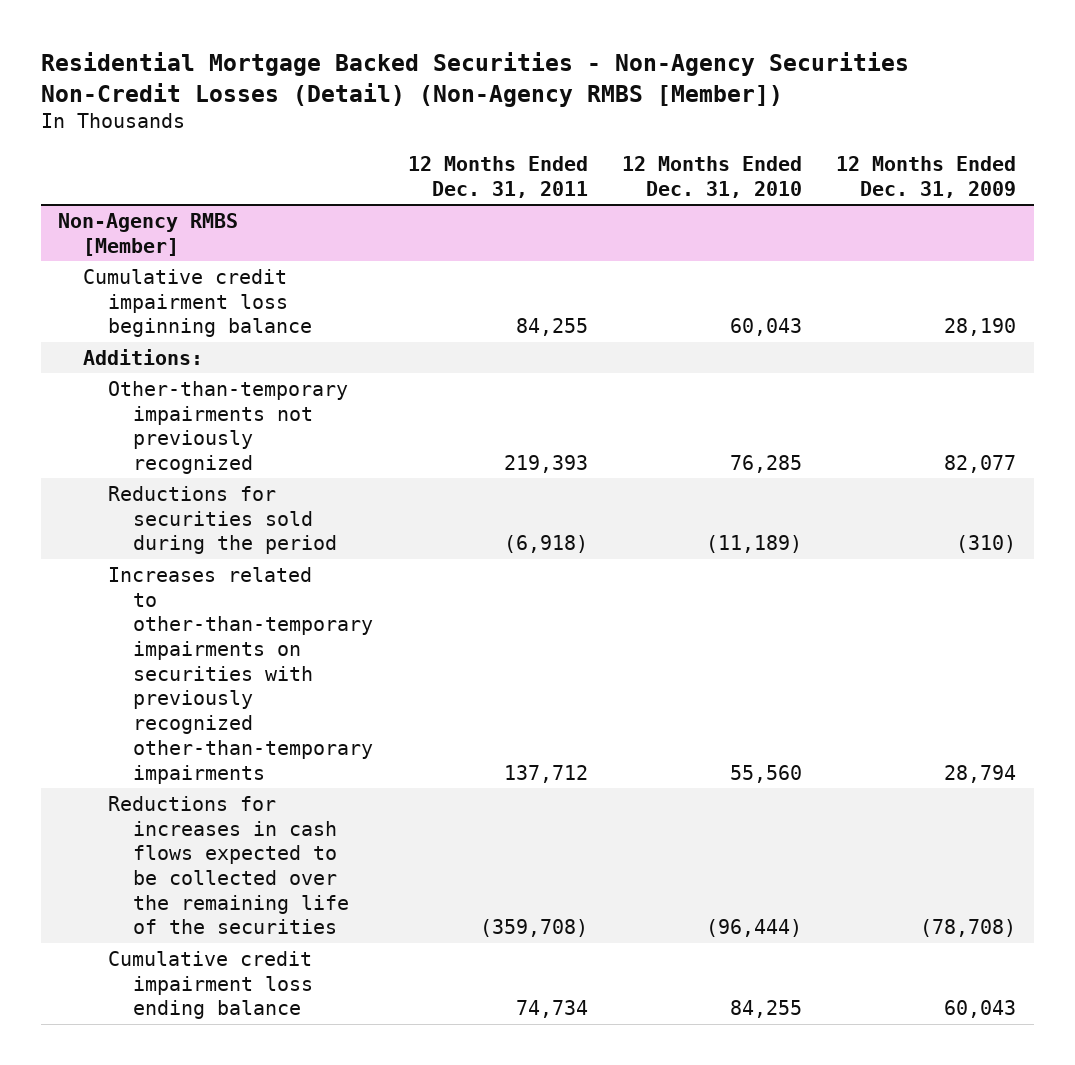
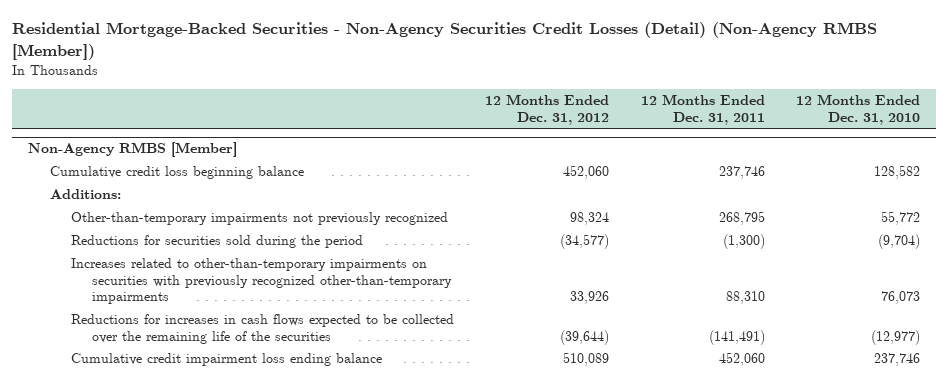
- Residential Mortgage Backed Securities - Non-Agency Securities Non-Credit Losses (Detail) (Non-Agency RMBS [Member])
+ Residential Mortgage-Backed Securities - Non-Agency Securities Credit Losses (Detail) (Non-Agency RMBS [Member])
- | 12 Months Ended Dec. 31, 2011 | 12 Months Ended Dec. 31, 2010 | 12 Months Ended Dec. 31, 2009
+ | 12 Months Ended Dec. 31, 2012 | 12 Months Ended Dec. 31, 2011 | 12 Months Ended Dec. 31, 2010
@ Non-Agency RMBS [Member]
- Cumulative credit impairment loss beginning balance | 84,255 | 60,043 | 28,190
+ Cumulative credit loss beginning balance | 452,060 | 237,746 | 128,582
- Other-than-temporary impairments not previously recognized | 219,393 | 76,285 | 82,077
- Reductions for securities sold during the period | (6,918) | (11,189) | (310)
- Increases related to other-than-temporary impairments on securities with previously recognized other-than-temporary impairments | 137,712 | 55,560 | 28,794
- Reductions for increases in cash flows expected to be collected over the remaining life of the securities | (359,708) | (96,444) | (78,708)
- Cumulative credit impairment loss ending balance | 74,734 | 84,255 | 60,043
+ Other-than-temporary impairments not previously recognized | 98,324 | 268,795 | 55,772
+ Reductions for securities sold during the period | (34,577) | (1,300) | (9,704)
+ Increases related to other-than-temporary impairments on securities with previously recognized other-than-temporary impairments | 33,926 | 88,310 | 76,073
+ Reductions for increases in cash flows expected to be collected over the remaining life of the securities | (39,644) | (141,491) | (12,977)
+ Cumulative credit impairment loss ending balance | 510,089 | 452,060 | 237,746

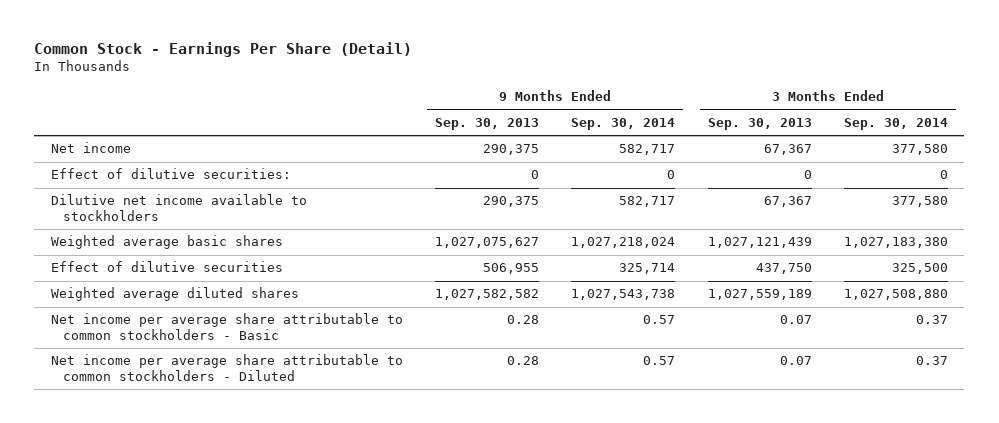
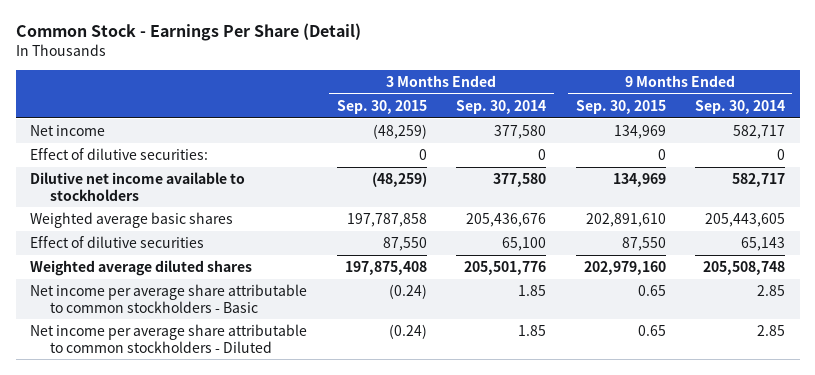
- | 9 Months Ended Sep. 30, 2013 | 9 Months Ended Sep. 30, 2014 | 3 Months Ended Sep. 30, 2013 | 3 Months Ended Sep. 30, 2014
+ | 3 Months Ended Sep. 30, 2015 | 3 Months Ended Sep. 30, 2014 | 9 Months Ended Sep. 30, 2015 | 9 Months Ended Sep. 30, 2014
- Weighted average basic shares | 1,027,075,627 | 1,027,218,024 | 1,027,121,439 | 1,027,183,380
- Effect of dilutive securities | 506,955 | 325,714 | 437,750 | 325,500
- Weighted average diluted shares | 1,027,582,582 | 1,027,543,738 | 1,027,559,189 | 1,027,508,880
- Net income per average share attributable to common stockholders - Basic | 0.28 | 0.57 | 0.07 | 0.37
- Net income per average share attributable to common stockholders - Diluted | 0.28 | 0.57 | 0.07 | 0.37
+ Weighted average basic shares | 197,787,858 | 205,436,676 | 202,891,610 | 205,443,605
+ Effect of dilutive securities | 87,550 | 65,100 | 87,550 | 65,143
+ Weighted average diluted shares | 197,875,408 | 205,501,776 | 202,979,160 | 205,508,748
+ Net income per average share attributable to common stockholders - Basic | (0.24) | 1.85 | 0.65 | 2.85
+ Net income per average share attributable to common stockholders - Diluted | (0.24) | 1.85 | 0.65 | 2.85

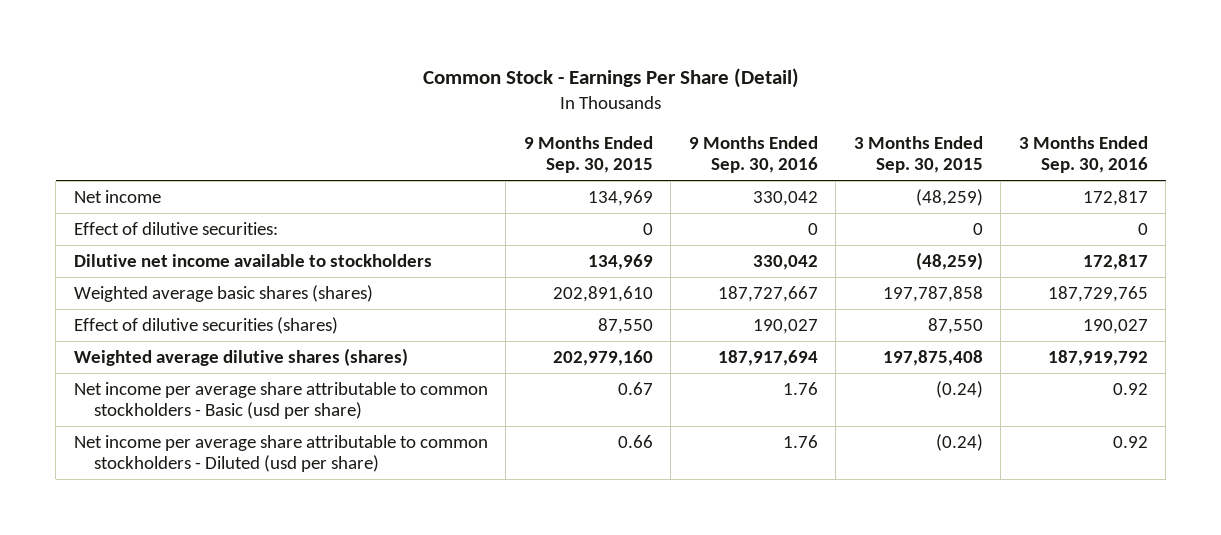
- | 3 Months Ended Sep. 30, 2015 | 3 Months Ended Sep. 30, 2014 | 9 Months Ended Sep. 30, 2015 | 9 Months Ended Sep. 30, 2014
+ | 9 Months Ended Sep. 30, 2015 | 9 Months Ended Sep. 30, 2016 | 3 Months Ended Sep. 30, 2015 | 3 Months Ended Sep. 30, 2016
- Weighted average basic shares | 197,787,858 | 205,436,676 | 202,891,610 | 205,443,605
- Effect of dilutive securities | 87,550 | 65,100 | 87,550 | 65,143
- Weighted average diluted shares | 197,875,408 | 205,501,776 | 202,979,160 | 205,508,748
- Net income per average share attributable to common stockholders - Basic | (0.24) | 1.85 | 0.65 | 2.85
- Net income per average share attributable to common stockholders - Diluted | (0.24) | 1.85 | 0.65 | 2.85
+ Weighted average basic shares (shares) | 202,891,610 | 187,727,667 | 197,787,858 | 187,729,765
+ Effect of dilutive securities (shares) | 87,550 | 190,027 | 87,550 | 190,027
+ Weighted average dilutive shares (shares) | 202,979,160 | 187,917,694 | 197,875,408 | 187,919,792
+ Net income per average share attributable to common stockholders - Basic (usd per share) | 0.67 | 1.76 | (0.24) | 0.92
+ Net income per average share attributable to common stockholders - Diluted (usd per share) | 0.66 | 1.76 | (0.24) | 0.92

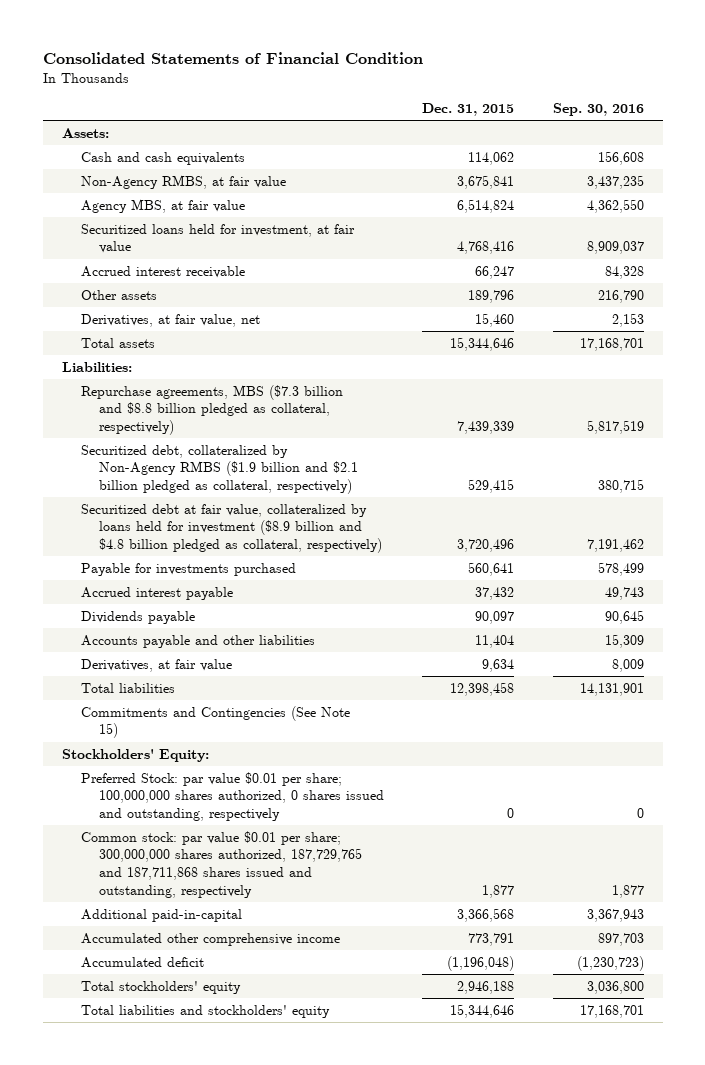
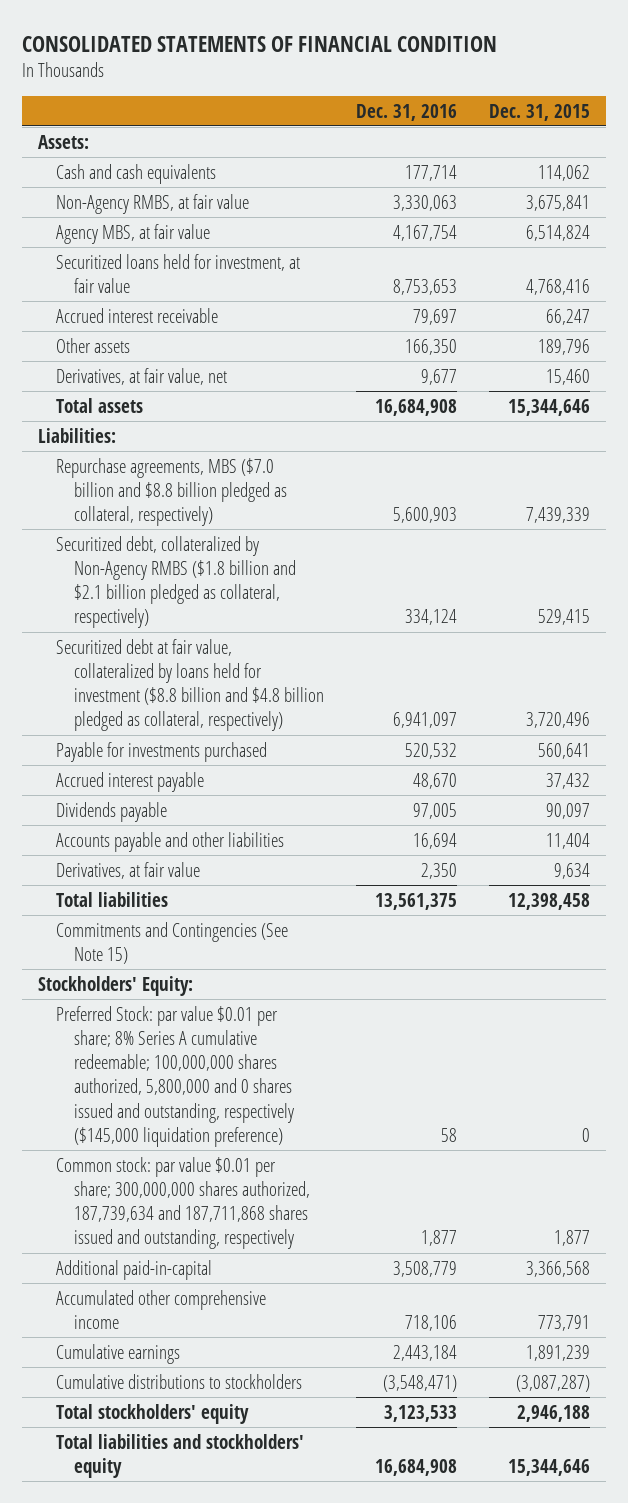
- Consolidated Statements of Financial Condition
+ CONSOLIDATED STATEMENTS OF FINANCIAL CONDITION
- | Dec. 31, 2015 | Sep. 30, 2016
+ | Dec. 31, 2016 | Dec. 31, 2015
- Repurchase agreements, MBS ($7.3 billion and $8.8 billion pledged as collateral, respectively) | 7,439,339 | 5,817,519
- Securitized debt, collateralized by Non-Agency RMBS ($1.9 billion and $2.1 billion pledged as collateral, respectively) | 529,415 | 380,715
- Securitized debt at fair value, collateralized by loans held for investment ($8.9 billion and $4.8 billion pledged as collateral, respectively) | 3,720,496 | 7,191,462
+ Repurchase agreements, MBS ($7.0 billion and $8.8 billion pledged as collateral, respectively) | 5,600,903 | 7,439,339
+ Securitized debt, collateralized by Non-Agency RMBS ($1.8 billion and $2.1 billion pledged as collateral, respectively) | 334,124 | 529,415
+ Securitized debt at fair value, collateralized by loans held for investment ($8.8 billion and $4.8 billion pledged as collateral, respectively) | 6,941,097 | 3,720,496
- Preferred Stock: par value $0.01 per share; 100,000,000 shares authorized, 0 shares issued and outstanding, respectively | 0 | 0
- Common stock: par value $0.01 per share; 300,000,000 shares authorized, 187,729,765 and 187,711,868 shares issued and outstanding, respectively | 1,877 | 1,877
+ Preferred Stock: par value $0.01 per share; 8% Series A cumulative redeemable; 100,000,000 shares authorized, 5,800,000 and 0 shares issued and outstanding, respectively ($145,000 liquidation preference) | 58 | 0
+ Common stock: par value $0.01 per share; 300,000,000 shares authorized, 187,739,634 and 187,711,868 shares issued and outstanding, respectively | 1,877 | 1,877
- Accumulated deficit | (1,196,048) | (1,230,723)
+ Cumulative earnings | 2,443,184 | 1,891,239
+ Cumulative distributions to stockholders | (3,548,471) | (3,087,287)

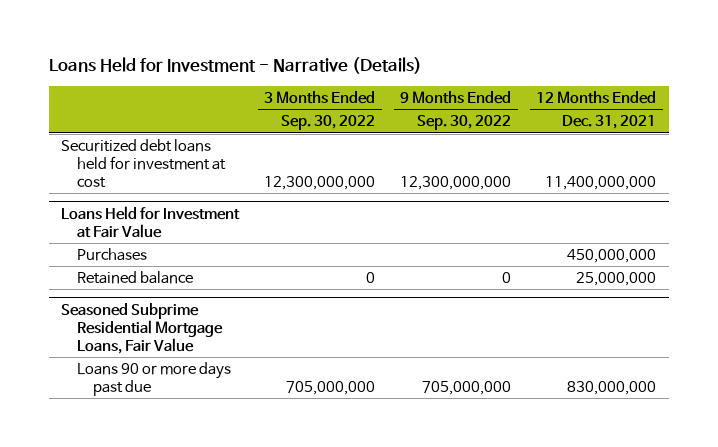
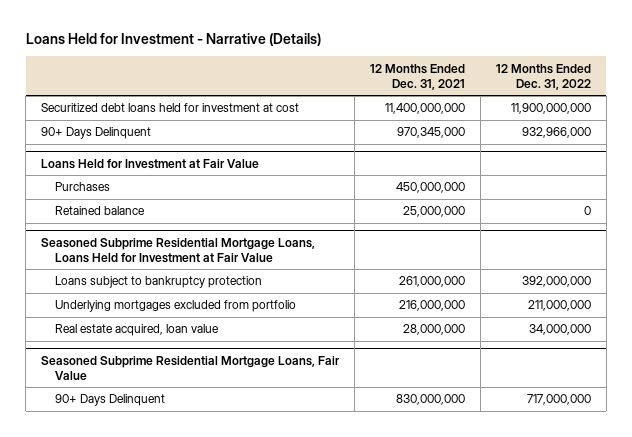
- | 3 Months Ended Sep. 30, 2022 | 9 Months Ended Sep. 30, 2022 | 12 Months Ended Dec. 31, 2021
+ | 12 Months Ended Dec. 31, 2021 | 12 Months Ended Dec. 31, 2022
+ 90+ Days Delinquent | 970,345,000 | 932,966,000
+ Seasoned Subprime Residential Mortgage Loans, Loans Held for Investment at Fair Value
+ Loans subject to bankruptcy protection | 261,000,000 | 392,000,000
+ Underlying mortgages excluded from portfolio | 216,000,000 | 211,000,000
+ Real estate acquired, loan value | 28,000,000 | 34,000,000
@ Seasoned Subprime Residential Mortgage Loans, Fair Value
- Loans 90 or more days past due | 705,000,000 | 705,000,000 | 830,000,000
+ 90+ Days Delinquent | 830,000,000 | 717,000,000

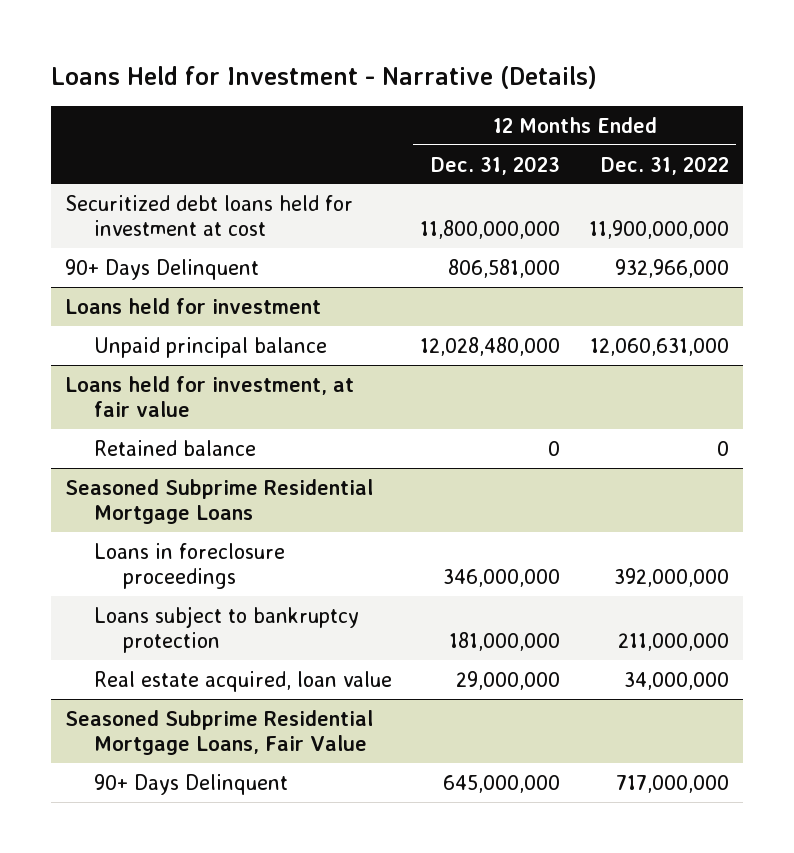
- | 12 Months Ended Dec. 31, 2021 | 12 Months Ended Dec. 31, 2022
+ | 12 Months Ended Dec. 31, 2023 | 12 Months Ended Dec. 31, 2022
- Loans Held for Investment at Fair Value
- Purchases | 450,000,000 |
+ Loans held for investment
+ Unpaid principal balance | 12,028,480,000 | 12,060,631,000
+ Loans held for investment, at fair value
- Seasoned Subprime Residential Mortgage Loans, Loans Held for Investment at Fair Value
- Loans subject to bankruptcy protection | 261,000,000 | 392,000,000
- Underlying mortgages excluded from portfolio | 216,000,000 | 211,000,000
+ Seasoned Subprime Residential Mortgage Loans
+ Loans in foreclosure proceedings | 346,000,000 | 392,000,000
+ Loans subject to bankruptcy protection | 181,000,000 | 211,000,000

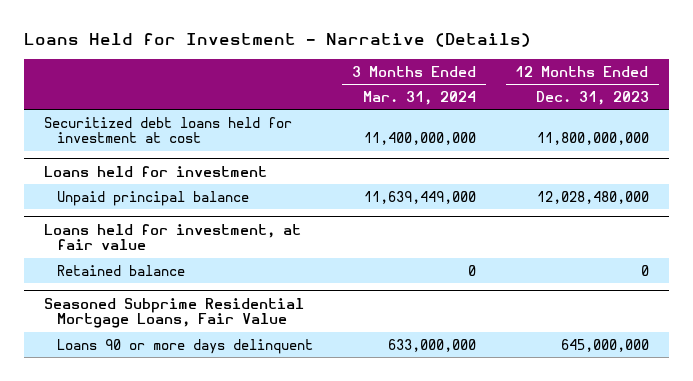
- | 12 Months Ended Dec. 31, 2023 | 12 Months Ended Dec. 31, 2022
+ | 3 Months Ended Mar. 31, 2024 | 12 Months Ended Dec. 31, 2023
- 90+ Days Delinquent | 806,581,000 | 932,966,000
- Seasoned Subprime Residential Mortgage Loans
- Loans in foreclosure proceedings | 346,000,000 | 392,000,000
- Loans subject to bankruptcy protection | 181,000,000 | 211,000,000
- Real estate acquired, loan value | 29,000,000 | 34,000,000
@ Seasoned Subprime Residential Mortgage Loans, Fair Value
- 90+ Days Delinquent | 645,000,000 | 717,000,000
+ Loans 90 or more days delinquent | 633,000,000 | 645,000,000

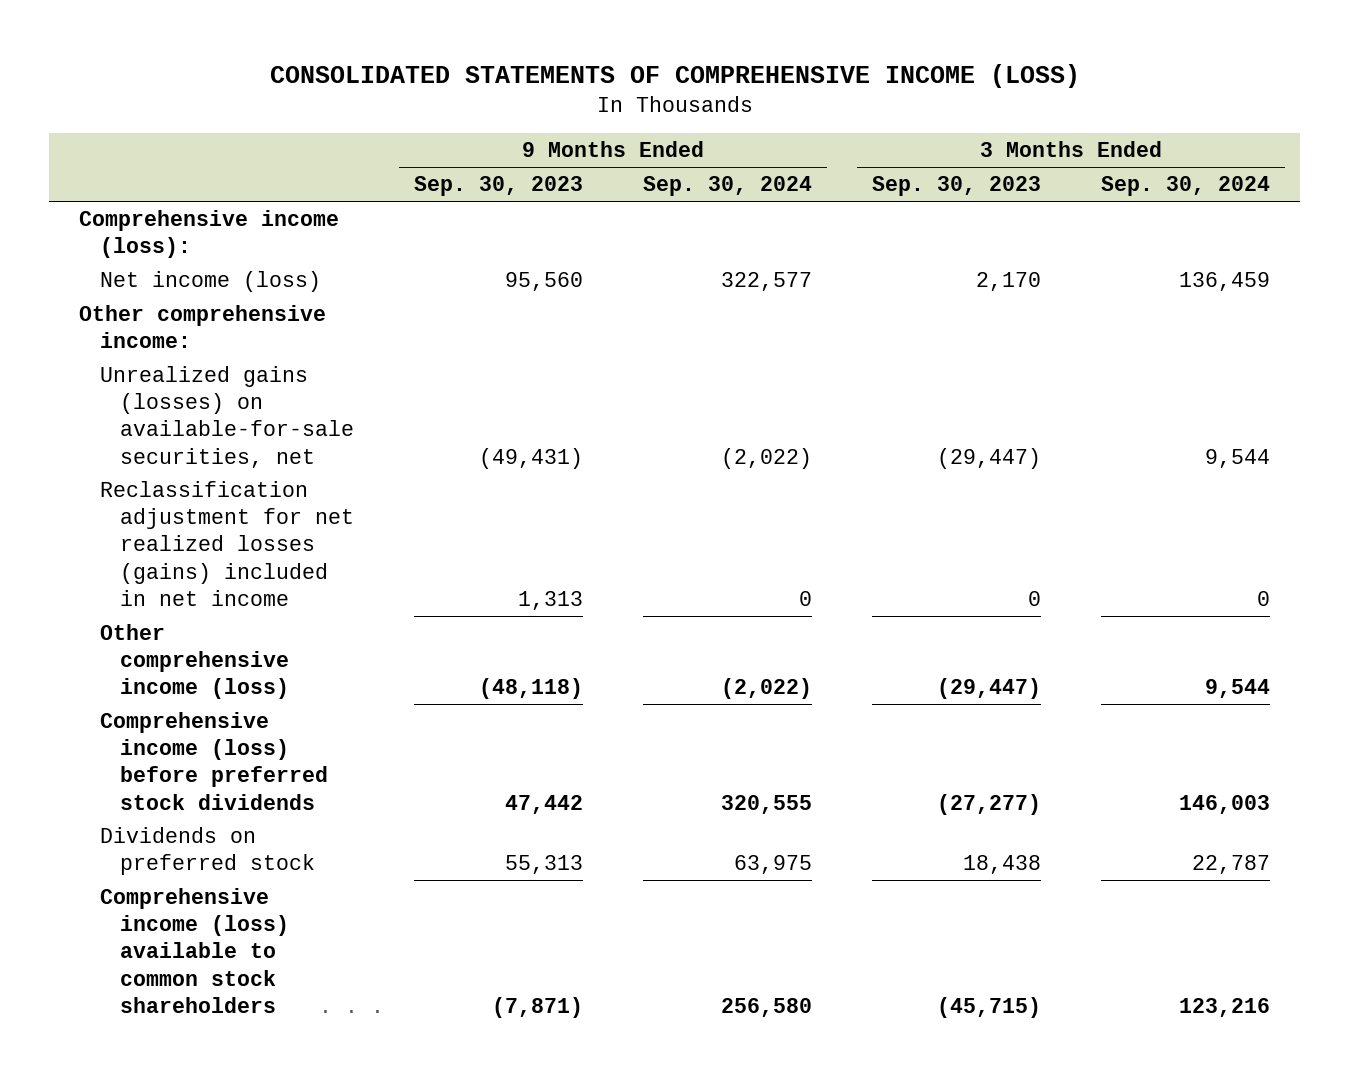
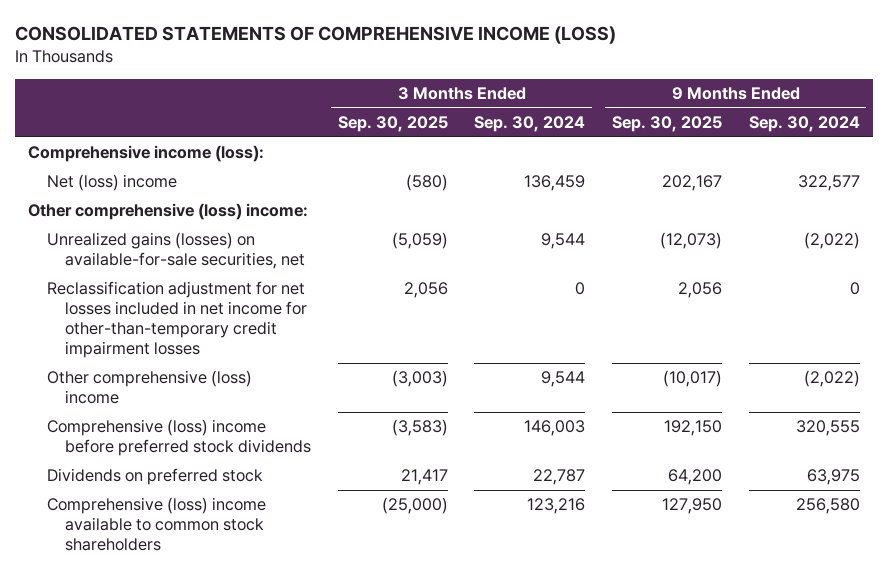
- | 9 Months Ended Sep. 30, 2023 | 9 Months Ended Sep. 30, 2024 | 3 Months Ended Sep. 30, 2023 | 3 Months Ended Sep. 30, 2024
+ | 3 Months Ended Sep. 30, 2025 | 3 Months Ended Sep. 30, 2024 | 9 Months Ended Sep. 30, 2025 | 9 Months Ended Sep. 30, 2024
- Net income (loss) | 95,560 | 322,577 | 2,170 | 136,459
- Other comprehensive income:
+ Net (loss) income | (580) | 136,459 | 202,167 | 322,577
+ Other comprehensive (loss) income:
- Reclassification adjustment for net realized losses (gains) included in net income | 1,313 | 0 | 0 | 0
- Other comprehensive income (loss) | (48,118) | (2,022) | (29,447) | 9,544
- Comprehensive income (loss) before preferred stock dividends | 47,442 | 320,555 | (27,277) | 146,003
+ Reclassification adjustment for net losses included in net income for other-than-temporary credit impairment losses | 2,056 | 0 | 2,056 | 0
+ Other comprehensive (loss) income | (3,003) | 9,544 | (10,017) | (2,022)
+ Comprehensive (loss) income before preferred stock dividends | (3,583) | 146,003 | 192,150 | 320,555
- Comprehensive income (loss) available to common stock shareholders | (7,871) | 256,580 | (45,715) | 123,216
+ Comprehensive (loss) income available to common stock shareholders | (25,000) | 123,216 | 127,950 | 256,580

